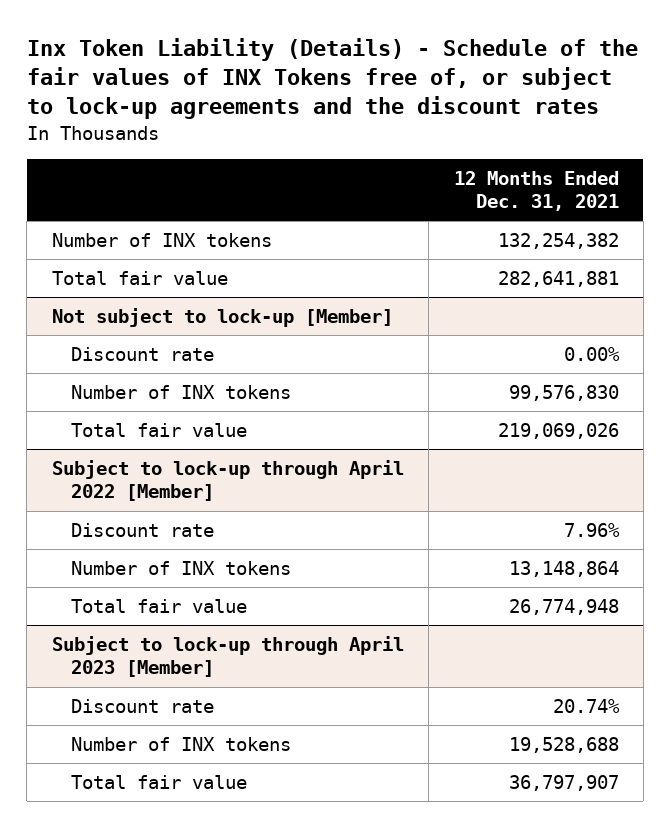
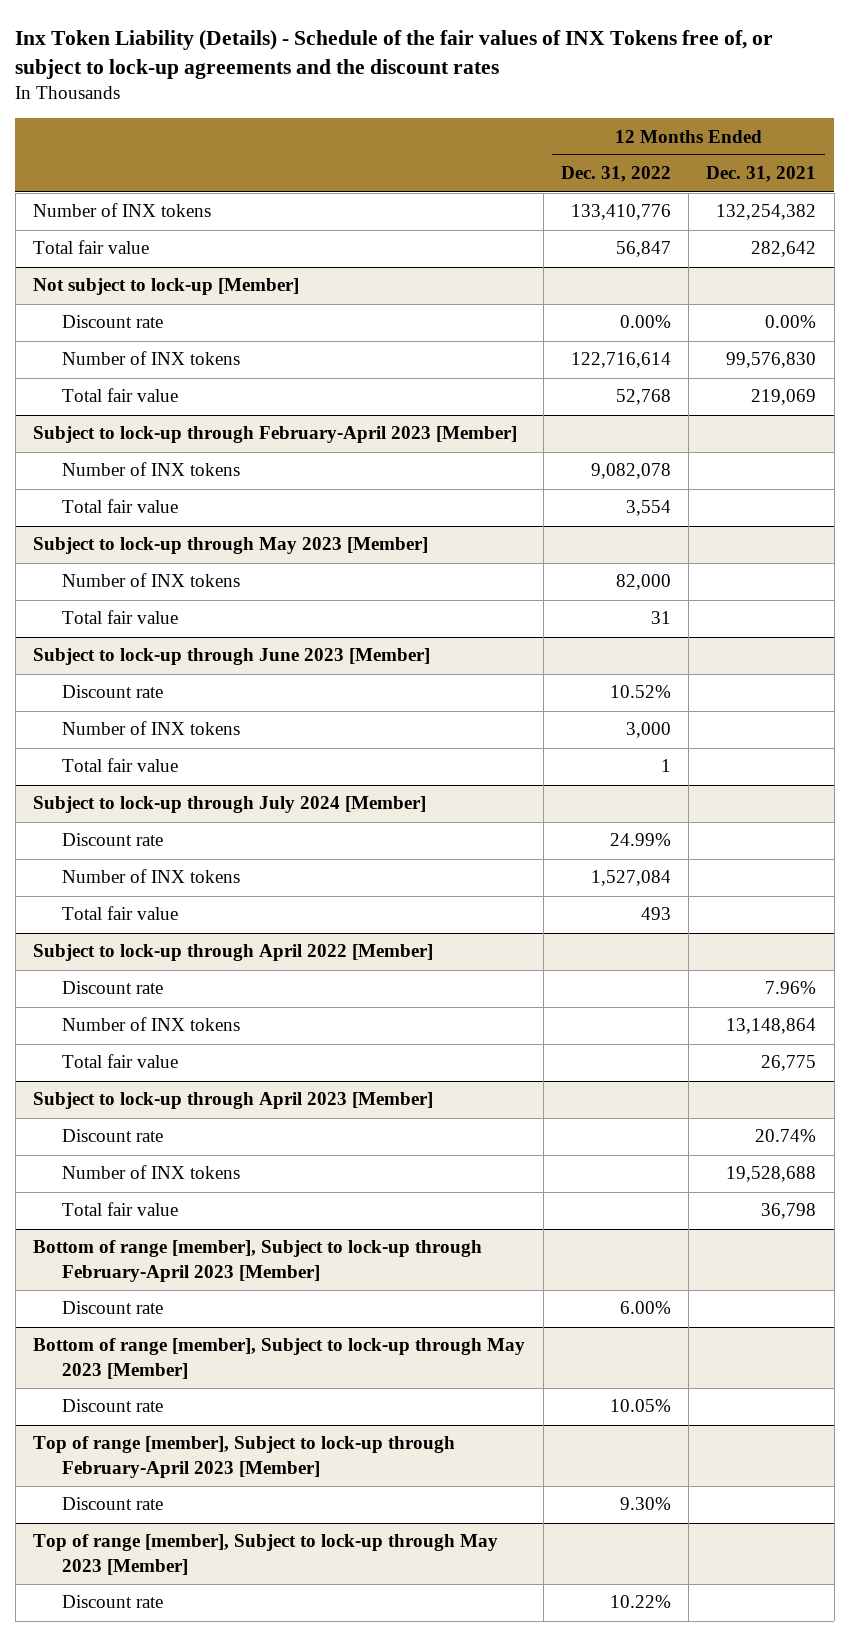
- | 12 Months Ended Dec. 31, 2021
+ | 12 Months Ended Dec. 31, 2022 | 12 Months Ended Dec. 31, 2021
- Total fair value | 282,641,881
+ Total fair value | 56,847 | 282,642
@ Not subject to lock-up [Member]
- Total fair value | 219,069,026
+ Total fair value | 52,768 | 219,069
+ Subject to lock-up through February-April 2023 [Member]
+ Number of INX tokens | 9,082,078 |
+ Total fair value | 3,554 |
+ Subject to lock-up through May 2023 [Member]
+ Number of INX tokens | 82,000 |
+ Total fair value | 31 |
+ Subject to lock-up through June 2023 [Member]
+ Discount rate | 10.52% |
+ Number of INX tokens | 3,000 |
+ Total fair value | 1 |
+ Subject to lock-up through July 2024 [Member]
+ Discount rate | 24.99% |
+ Number of INX tokens | 1,527,084 |
+ Total fair value | 493 |
@ Subject to lock-up through April 2022 [Member]
- Total fair value | 26,774,948
+ Total fair value | | 26,775
@ Subject to lock-up through April 2023 [Member]
- Total fair value | 36,797,907
+ Total fair value | | 36,798
+ Bottom of range [member], Subject to lock-up through February-April 2023 [Member]
+ Discount rate | 6.00% |
+ Bottom of range [member], Subject to lock-up through May 2023 [Member]
+ Discount rate | 10.05% |
+ Top of range [member], Subject to lock-up through February-April 2023 [Member]
+ Discount rate | 9.30% |
+ Top of range [member], Subject to lock-up through May 2023 [Member]
+ Discount rate | 10.22% |

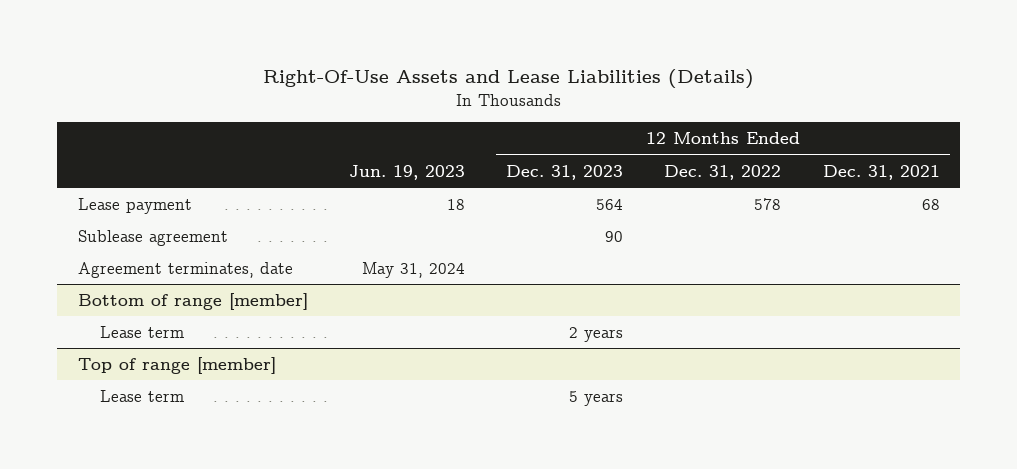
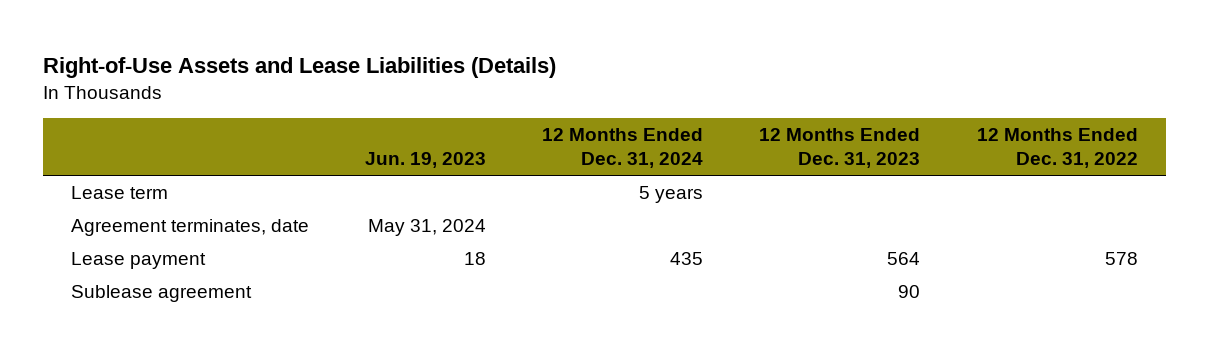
- Right-Of-Use Assets and Lease Liabilities (Details)
+ Right-of-Use Assets and Lease Liabilities (Details)
- | Jun. 19, 2023 | 12 Months Ended Dec. 31, 2023 | 12 Months Ended Dec. 31, 2022 | 12 Months Ended Dec. 31, 2021
+ | Jun. 19, 2023 | 12 Months Ended Dec. 31, 2024 | 12 Months Ended Dec. 31, 2023 | 12 Months Ended Dec. 31, 2022
+ Lease term | | 5 years | |
moved up: Agreement terminates, date | May 31, 2024 | | |
- Bottom of range [member]
- Lease term | | 2 years | |
- Top of range [member]
- Lease term | | 5 years | |

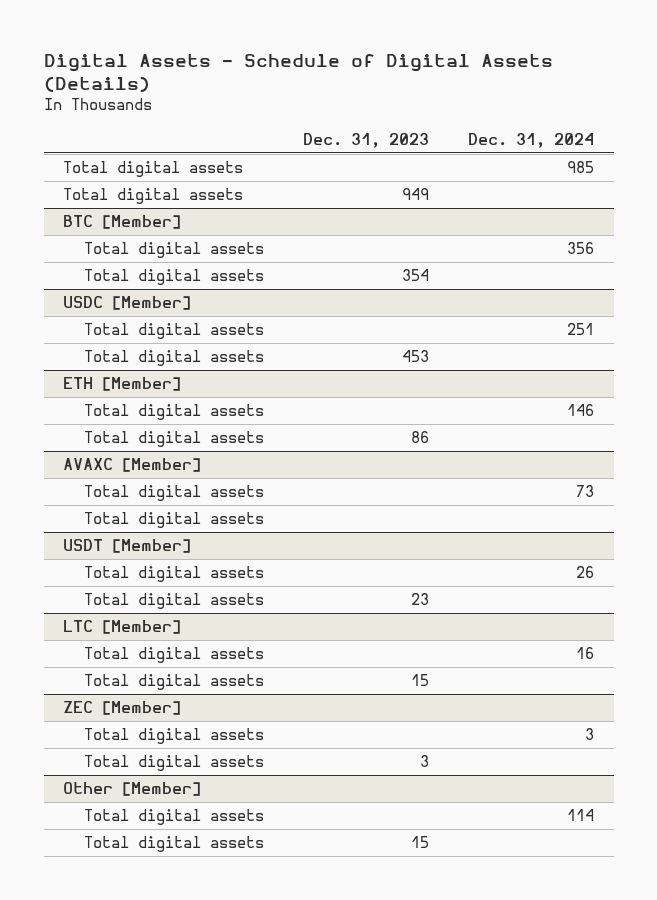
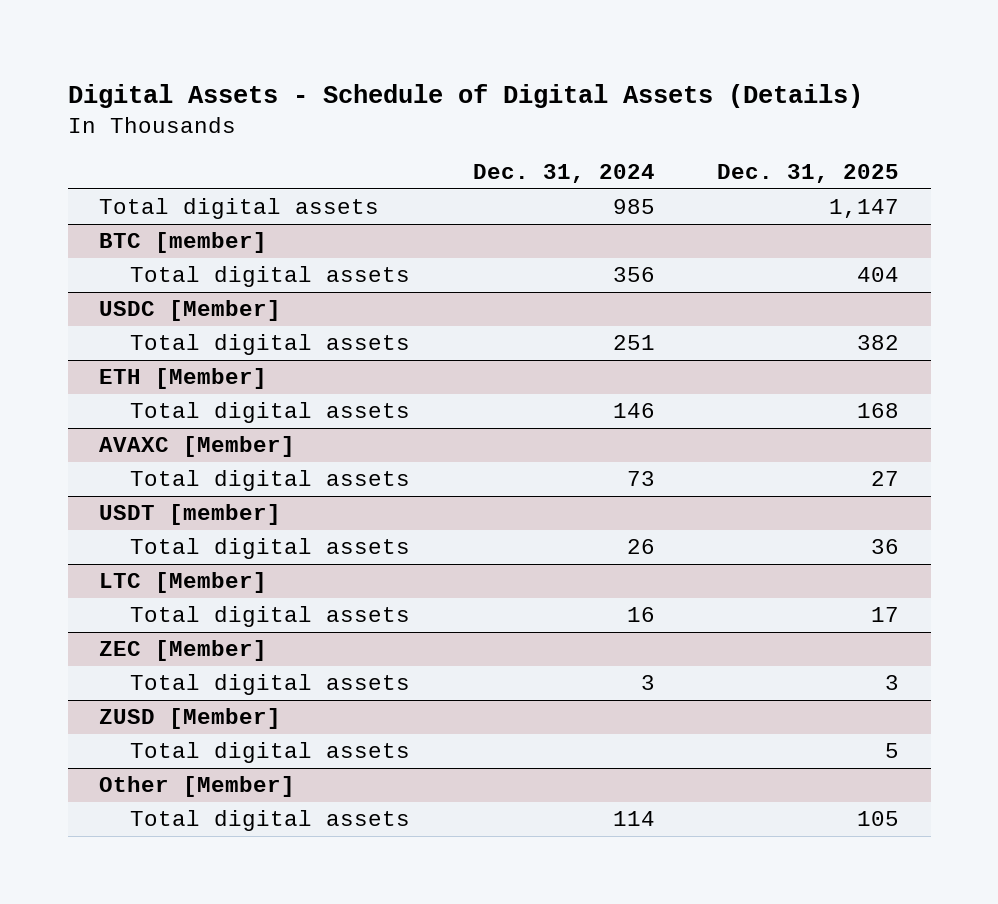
- | Dec. 31, 2023 | Dec. 31, 2024
+ | Dec. 31, 2024 | Dec. 31, 2025
- Total digital assets | 949 |
- BTC [Member]
+ BTC [member]
- Total digital assets | 354 |
@ USDC [Member]
- Total digital assets | 453 |
@ ETH [Member]
- Total digital assets | 86 |
@ AVAXC [Member]
- Total digital assets
- USDT [Member]
+ USDT [member]
- Total digital assets | 23 |
@ LTC [Member]
- Total digital assets | 15 |
@ ZEC [Member]
- Total digital assets | 3 |
+ ZUSD [Member]
+ Total digital assets | | 5
@ Other [Member]
- Total digital assets | 15 |

